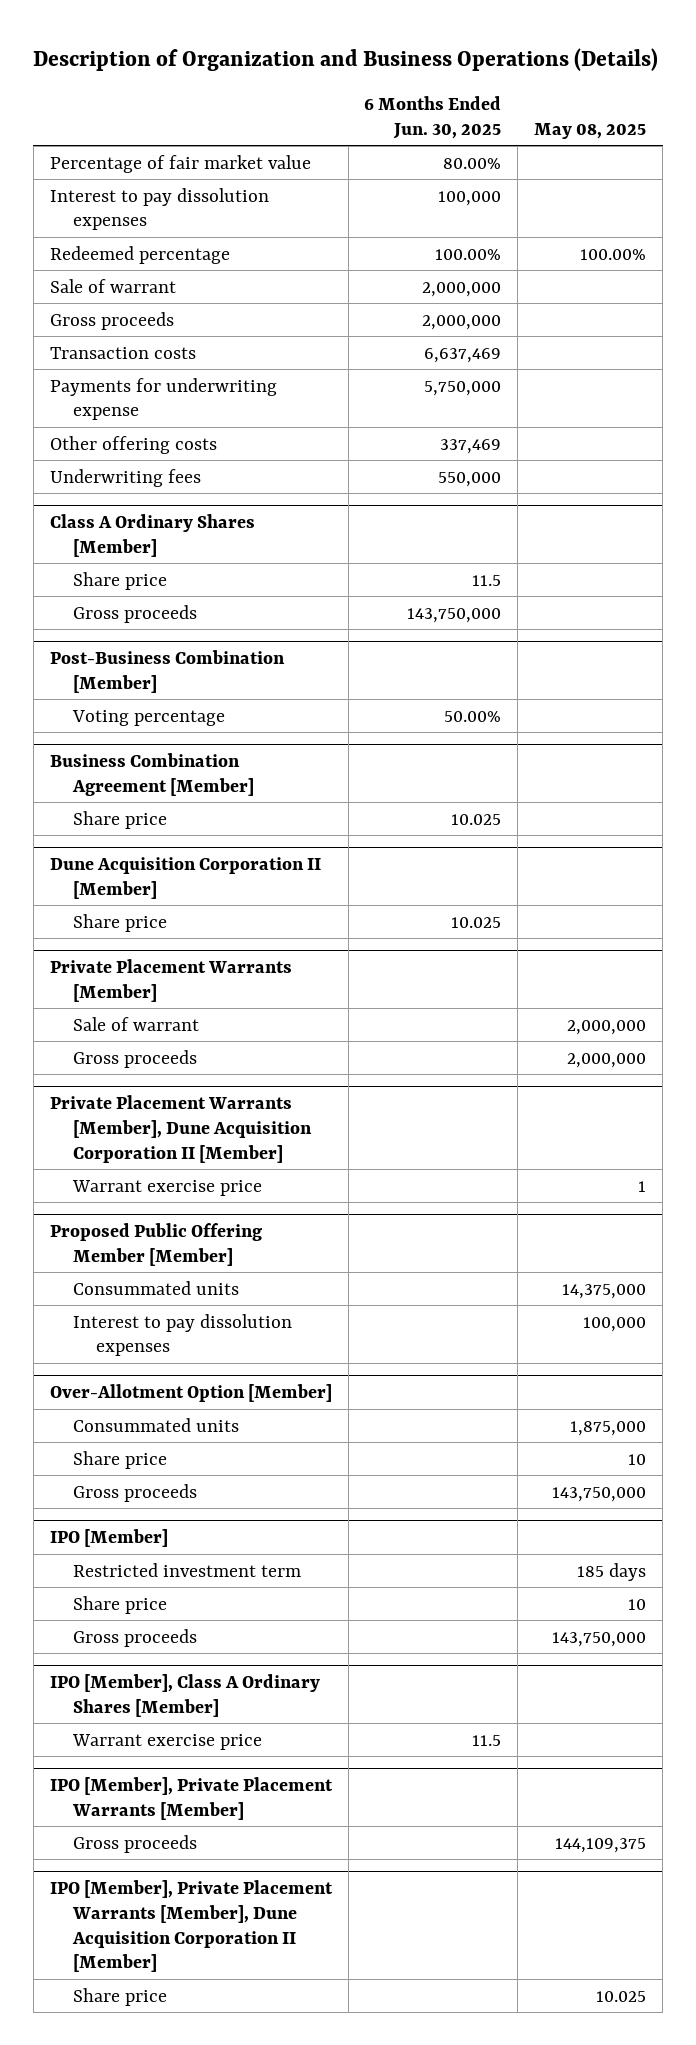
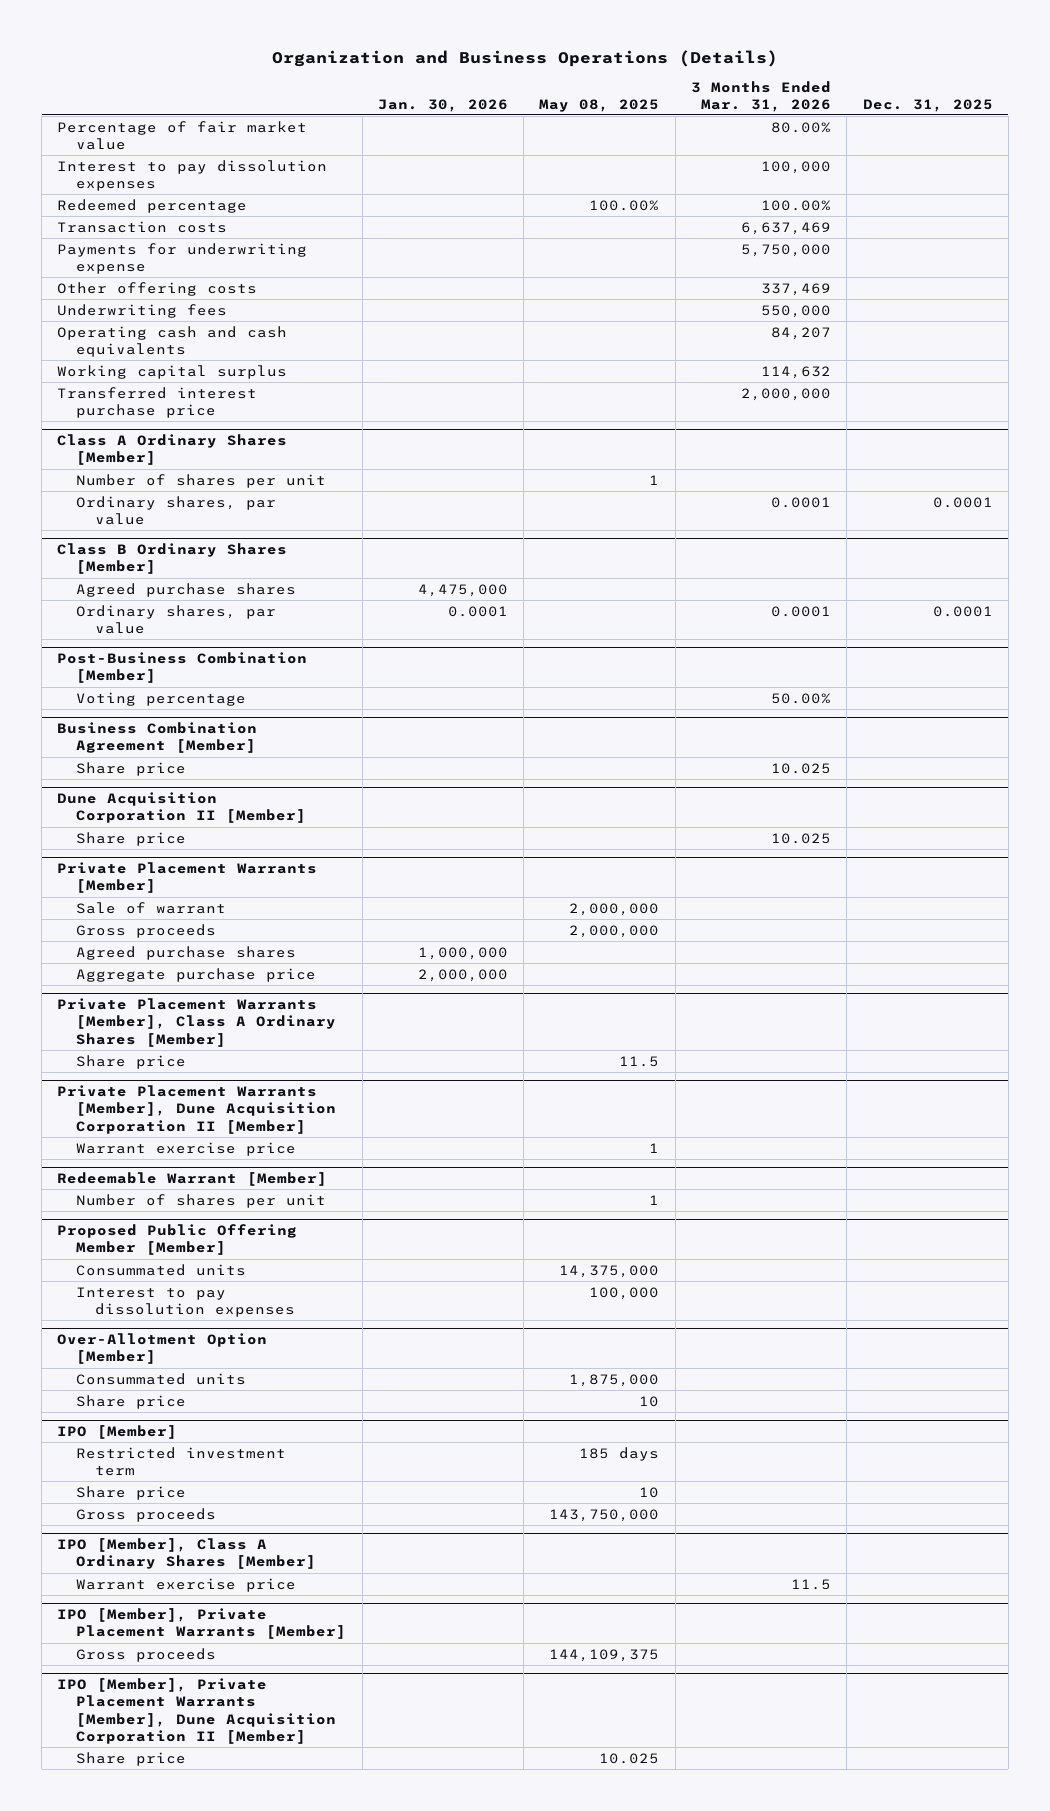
- Description of Organization and Business Operations (Details)
+ Organization and Business Operations (Details)
- | 6 Months Ended Jun. 30, 2025 | May 08, 2025
+ | Jan. 30, 2026 | May 08, 2025 | 3 Months Ended Mar. 31, 2026 | Dec. 31, 2025
- Sale of warrant | 2,000,000 |
- Gross proceeds | 2,000,000 |
+ Operating cash and cash equivalents | | | 84,207 |
+ Working capital surplus | | | 114,632 |
+ Transferred interest purchase price | | | 2,000,000 |
@ Class A Ordinary Shares [Member]
- Share price | 11.5 |
- Gross proceeds | 143,750,000 |
+ Number of shares per unit | | 1 | |
+ Ordinary shares, par value | | | 0.0001 | 0.0001
+ Class B Ordinary Shares [Member]
+ Agreed purchase shares | 4,475,000 | | |
+ Ordinary shares, par value | 0.0001 | | 0.0001 | 0.0001
@ Private Placement Warrants [Member]
+ Agreed purchase shares | 1,000,000 | | |
+ Aggregate purchase price | 2,000,000 | | |
+ Private Placement Warrants [Member], Class A Ordinary Shares [Member]
+ Share price | | 11.5 | |
+ Redeemable Warrant [Member]
+ Number of shares per unit | | 1 | |
@ Over-Allotment Option [Member]
- Gross proceeds | | 143,750,000

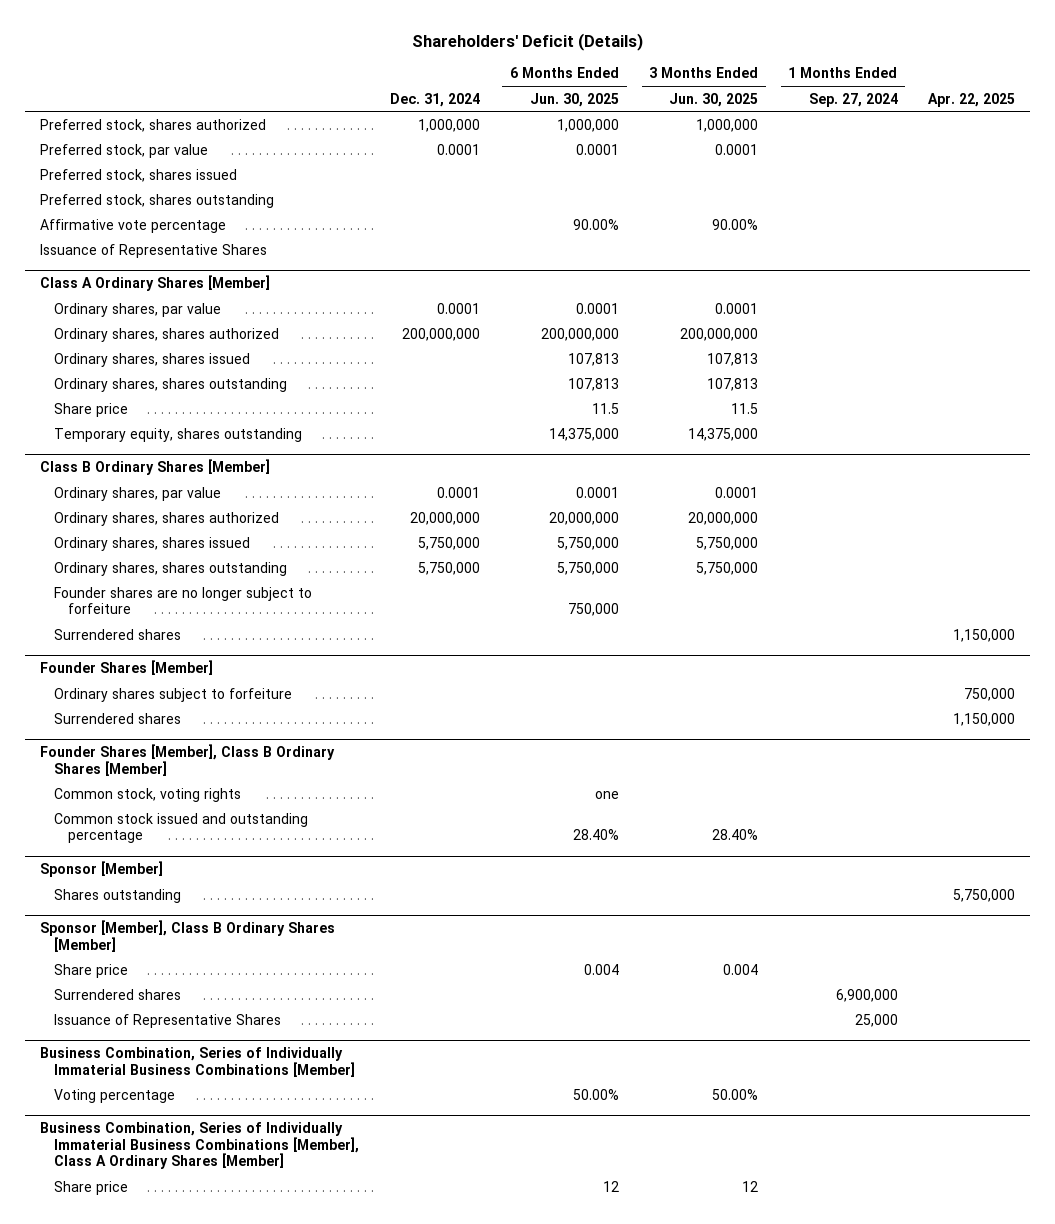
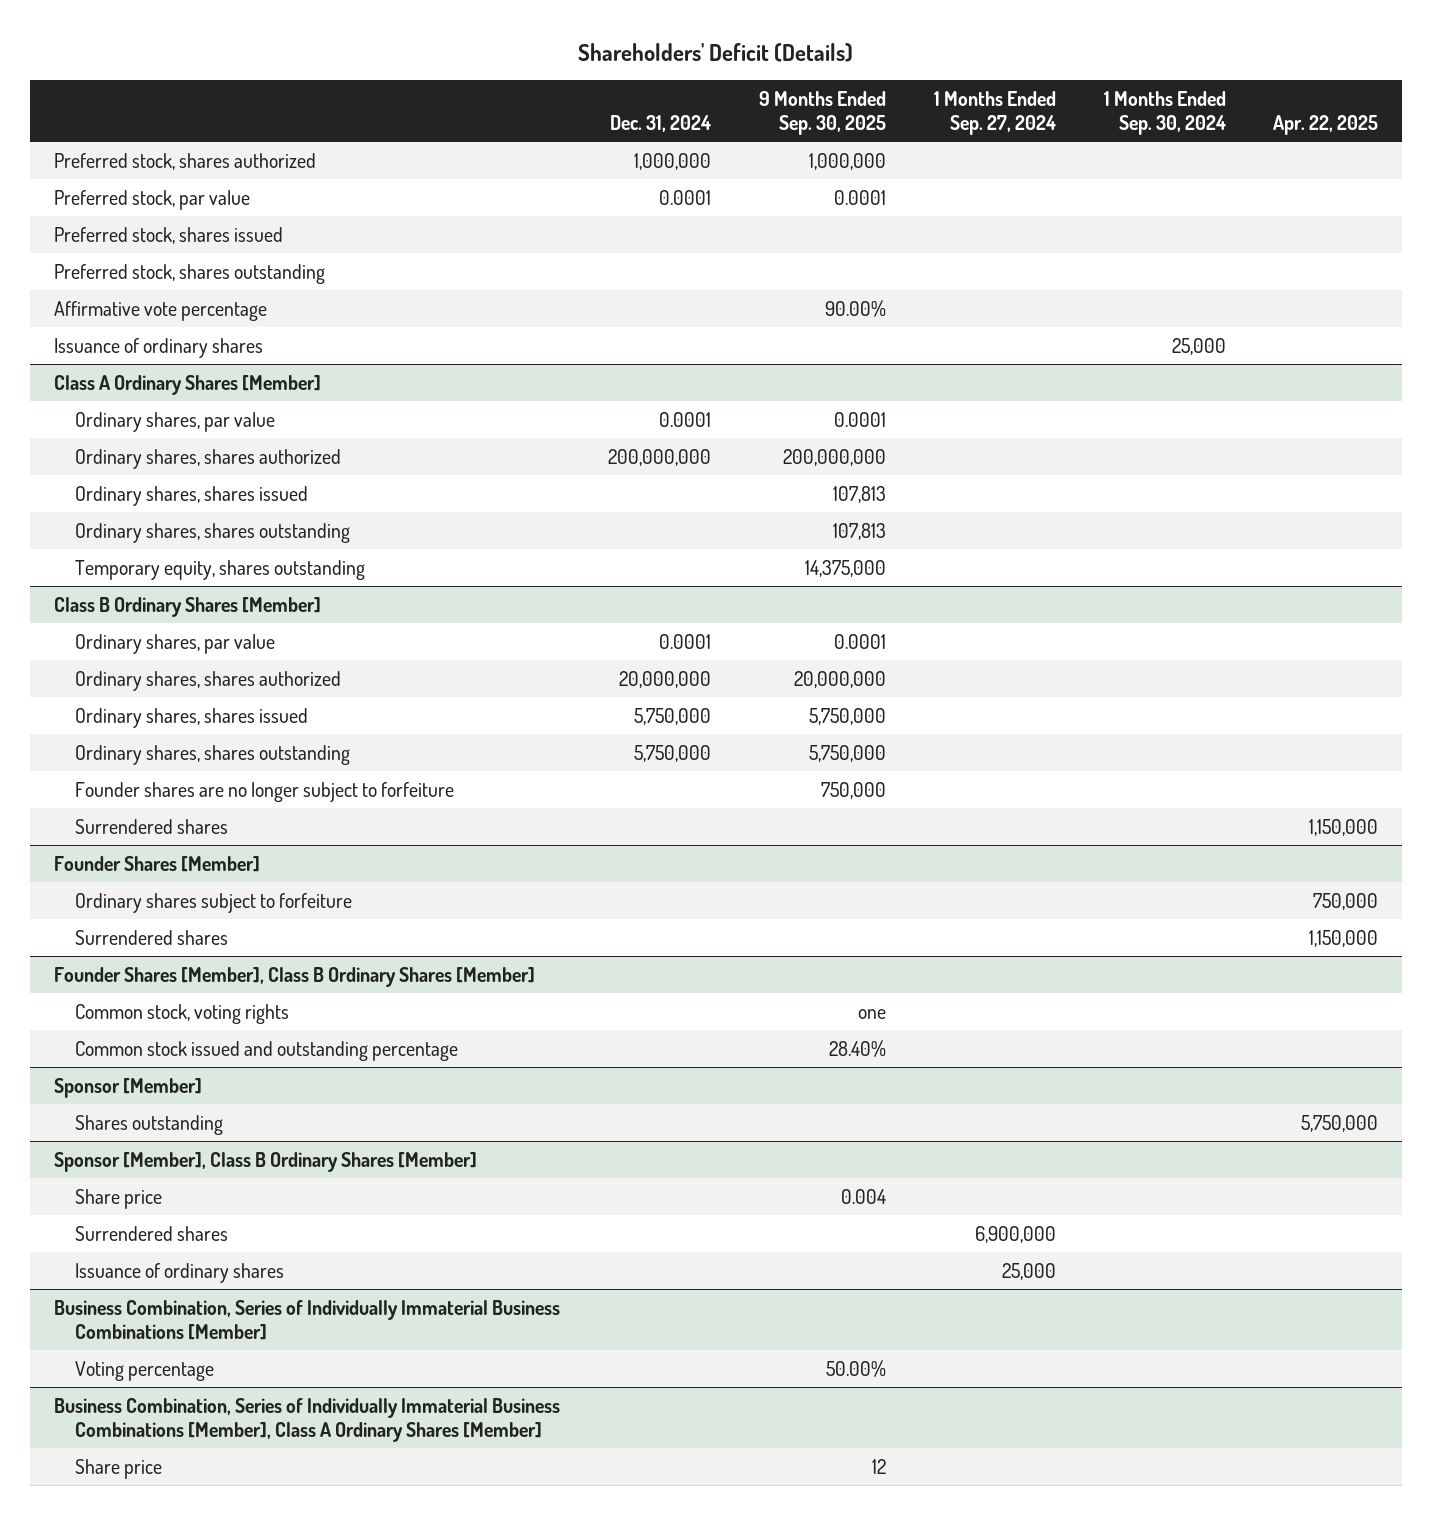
- | Dec. 31, 2024 | 6 Months Ended Jun. 30, 2025 | 3 Months Ended Jun. 30, 2025 | 1 Months Ended Sep. 27, 2024 | Apr. 22, 2025
+ | Dec. 31, 2024 | 9 Months Ended Sep. 30, 2025 | 1 Months Ended Sep. 27, 2024 | 1 Months Ended Sep. 30, 2024 | Apr. 22, 2025
- Issuance of Representative Shares
+ Issuance of ordinary shares | | | | 25,000 |
@ Class A Ordinary Shares [Member]
- Share price | | 11.5 | 11.5 | |
@ Sponsor [Member], Class B Ordinary Shares [Member]
- Issuance of Representative Shares | | | | 25,000 |
+ Issuance of ordinary shares | | | 25,000 | |

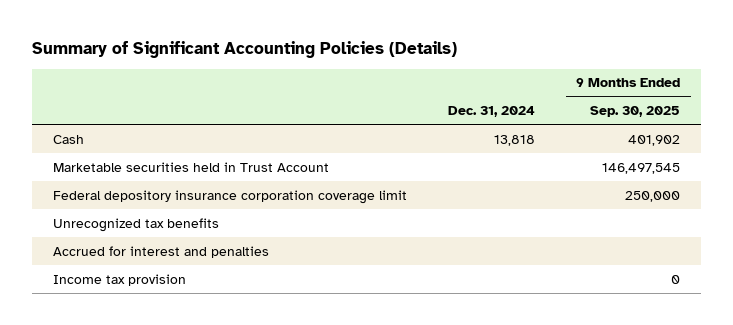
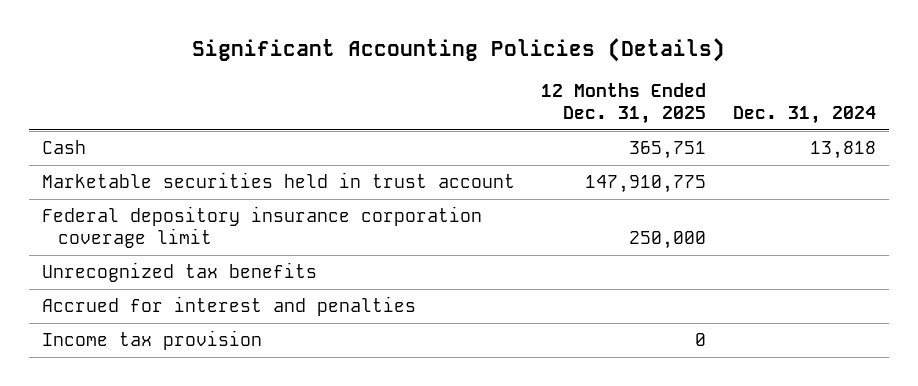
- Summary of Significant Accounting Policies (Details)
+ Significant Accounting Policies (Details)
- | Dec. 31, 2024 | 9 Months Ended Sep. 30, 2025
+ | 12 Months Ended Dec. 31, 2025 | Dec. 31, 2024
- Marketable securities held in Trust Account | | 146,497,545
+ Marketable securities held in trust account | 147,910,775 |

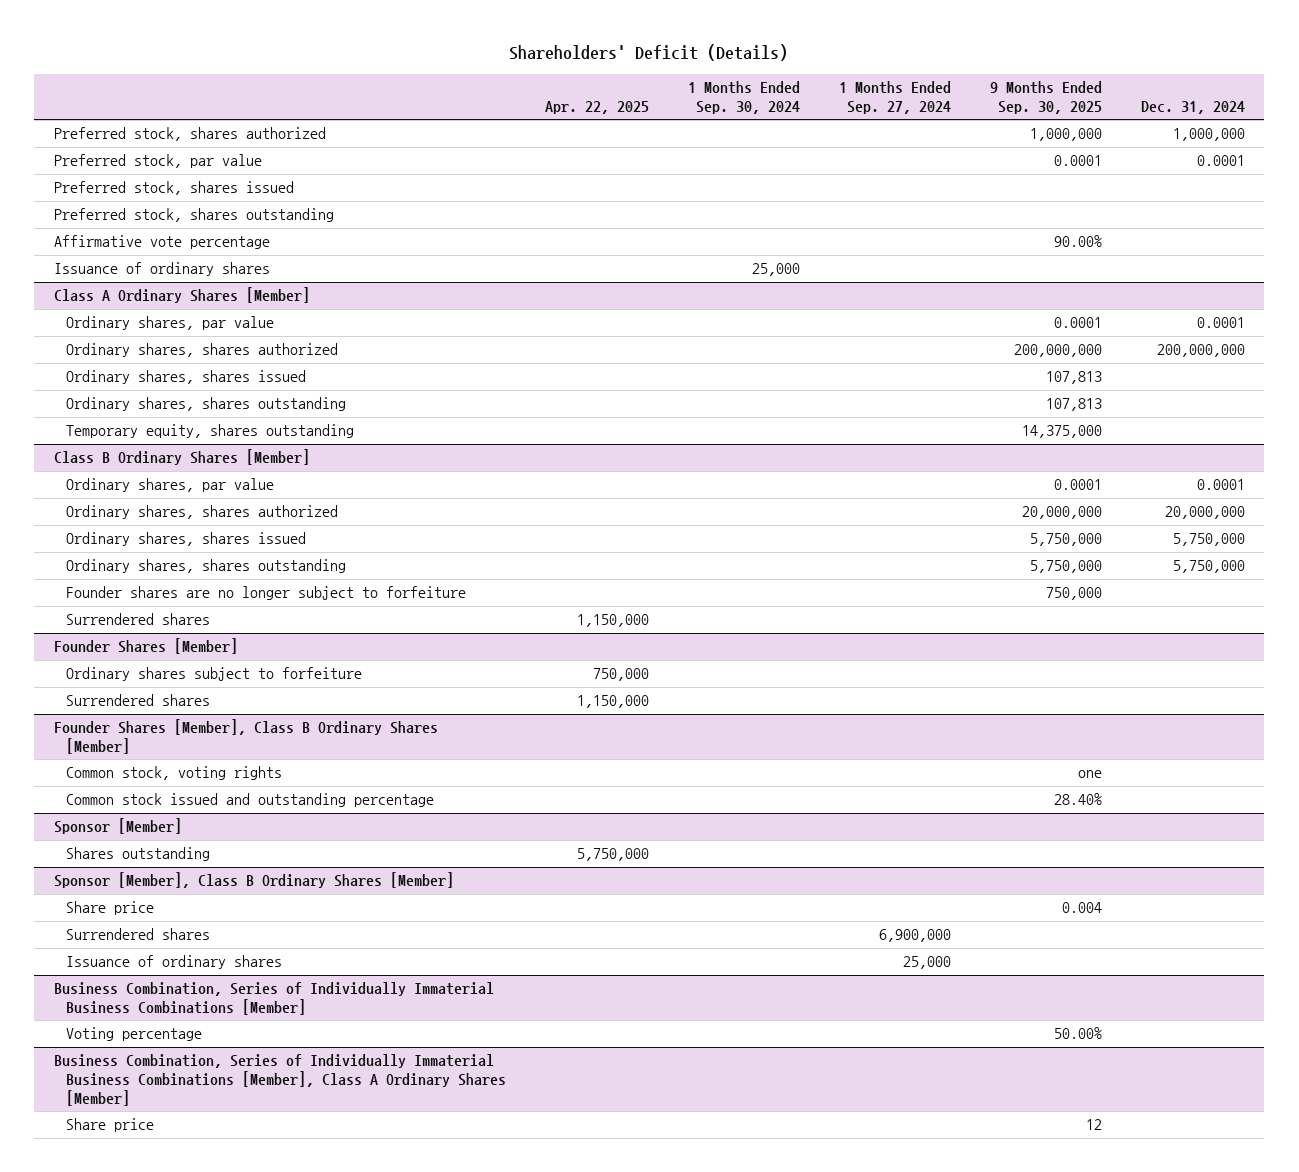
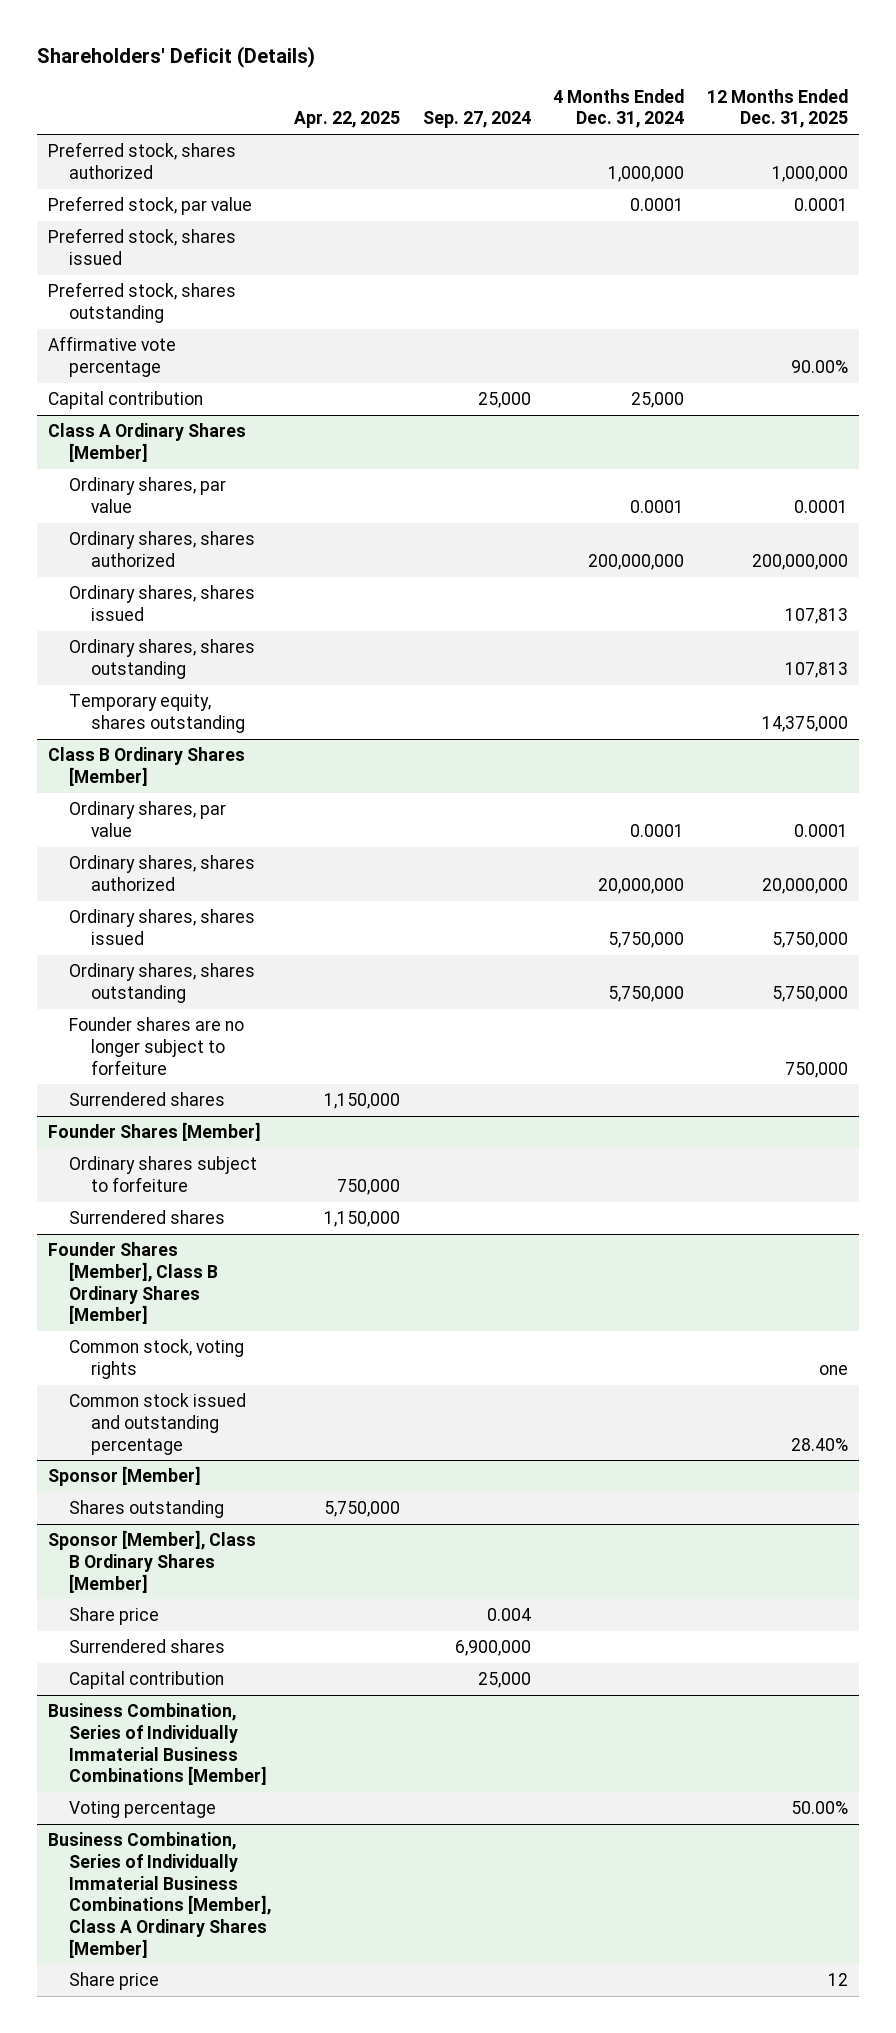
- | Apr. 22, 2025 | 1 Months Ended Sep. 30, 2024 | 1 Months Ended Sep. 27, 2024 | 9 Months Ended Sep. 30, 2025 | Dec. 31, 2024
+ | Apr. 22, 2025 | Sep. 27, 2024 | 4 Months Ended Dec. 31, 2024 | 12 Months Ended Dec. 31, 2025
- Issuance of ordinary shares | | 25,000 | | |
+ Capital contribution | | 25,000 | 25,000 |
@ Sponsor [Member], Class B Ordinary Shares [Member]
- Issuance of ordinary shares | | | 25,000 | |
+ Capital contribution | | 25,000 | |

